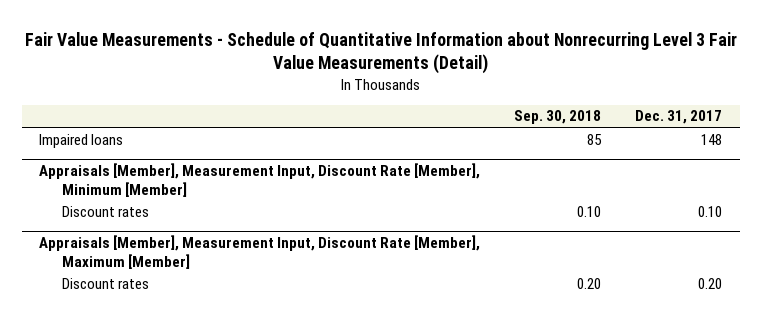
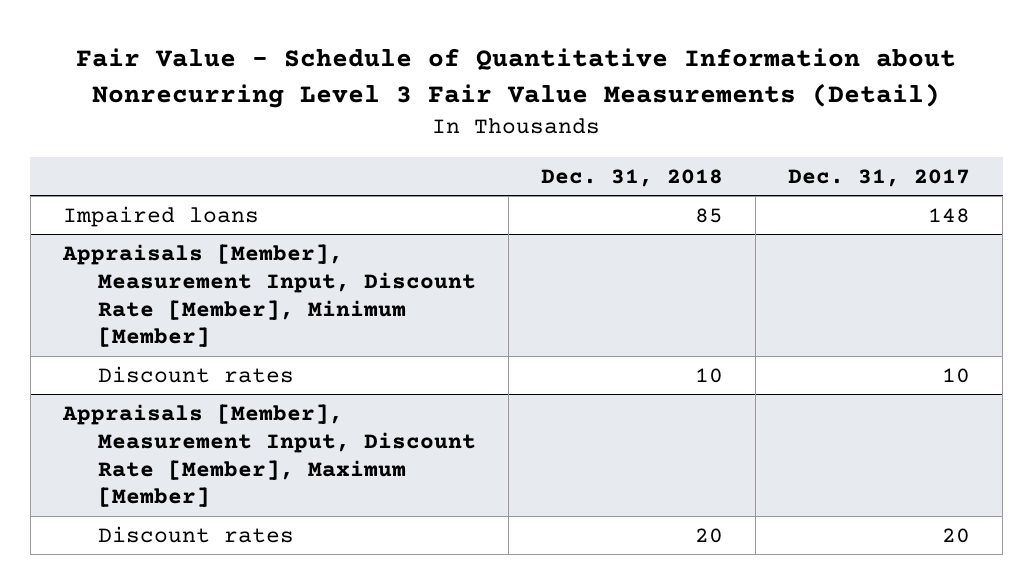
- Fair Value Measurements - Schedule of Quantitative Information about Nonrecurring Level 3 Fair Value Measurements (Detail)
+ Fair Value - Schedule of Quantitative Information about Nonrecurring Level 3 Fair Value Measurements (Detail)
- | Sep. 30, 2018 | Dec. 31, 2017
+ | Dec. 31, 2018 | Dec. 31, 2017
@ Appraisals [Member], Measurement Input, Discount Rate [Member], Minimum [Member]
- Discount rates | 0.10 | 0.10
+ Discount rates | 10 | 10
@ Appraisals [Member], Measurement Input, Discount Rate [Member], Maximum [Member]
- Discount rates | 0.20 | 0.20
+ Discount rates | 20 | 20

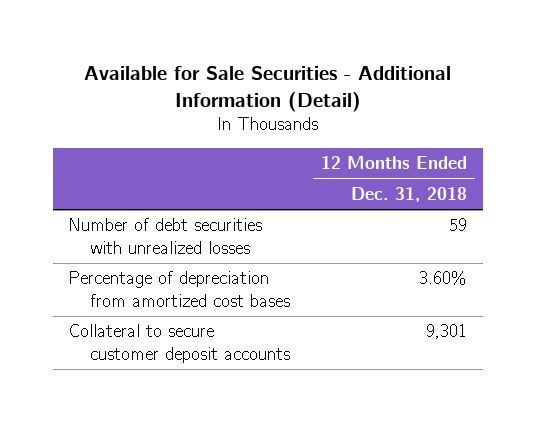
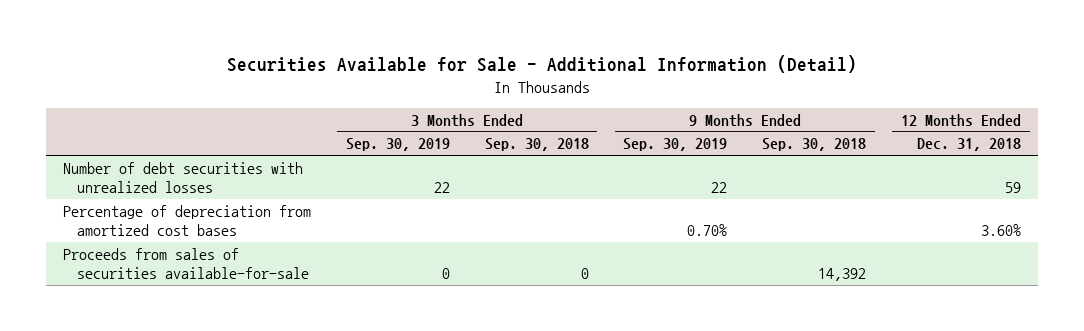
- Available for Sale Securities - Additional Information (Detail)
+ Securities Available for Sale - Additional Information (Detail)
- | 12 Months Ended Dec. 31, 2018
+ | 3 Months Ended Sep. 30, 2019 | 3 Months Ended Sep. 30, 2018 | 9 Months Ended Sep. 30, 2019 | 9 Months Ended Sep. 30, 2018 | 12 Months Ended Dec. 31, 2018
- Collateral to secure customer deposit accounts | 9,301
+ Proceeds from sales of securities available-for-sale | 0 | 0 | | 14,392 |

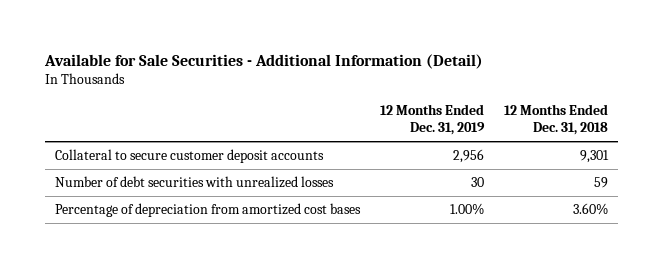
- Securities Available for Sale - Additional Information (Detail)
+ Available for Sale Securities - Additional Information (Detail)
- | 3 Months Ended Sep. 30, 2019 | 3 Months Ended Sep. 30, 2018 | 9 Months Ended Sep. 30, 2019 | 9 Months Ended Sep. 30, 2018 | 12 Months Ended Dec. 31, 2018
+ | 12 Months Ended Dec. 31, 2019 | 12 Months Ended Dec. 31, 2018
+ Collateral to secure customer deposit accounts | 2,956 | 9,301
- Proceeds from sales of securities available-for-sale | 0 | 0 | | 14,392 |

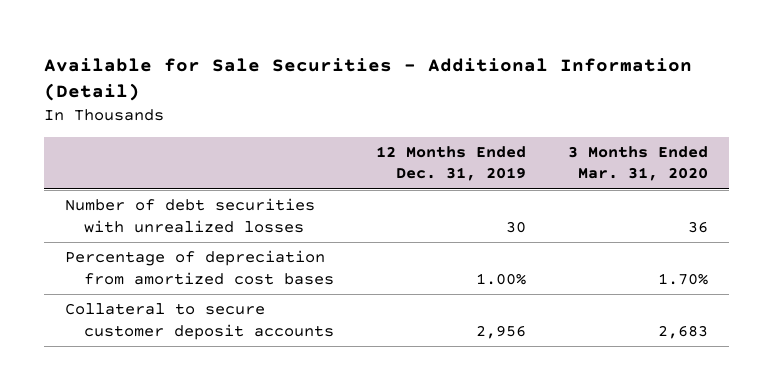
- | 12 Months Ended Dec. 31, 2019 | 12 Months Ended Dec. 31, 2018
+ | 12 Months Ended Dec. 31, 2019 | 3 Months Ended Mar. 31, 2020
moved down: Collateral to secure customer deposit accounts | 2,956 | 2,683

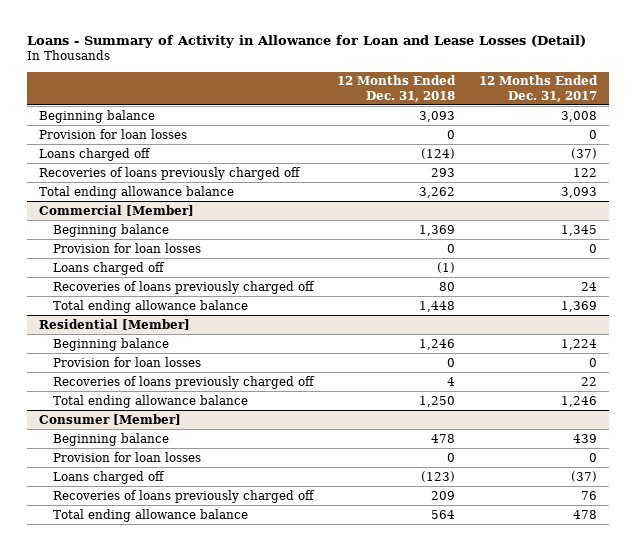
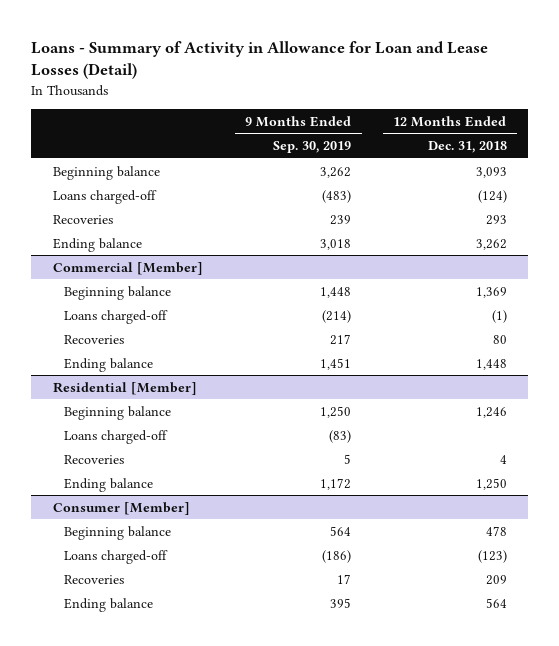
- | 12 Months Ended Dec. 31, 2018 | 12 Months Ended Dec. 31, 2017
+ | 9 Months Ended Sep. 30, 2019 | 12 Months Ended Dec. 31, 2018
- Provision for loan losses | 0 | 0
- Loans charged off | (124) | (37)
- Recoveries of loans previously charged off | 293 | 122
- Total ending allowance balance | 3,262 | 3,093
+ Loans charged-off | (483) | (124)
+ Recoveries | 239 | 293
+ Ending balance | 3,018 | 3,262
@ Commercial [Member]
- Provision for loan losses | 0 | 0
- Loans charged off | (1) |
- Recoveries of loans previously charged off | 80 | 24
- Total ending allowance balance | 1,448 | 1,369
+ Loans charged-off | (214) | (1)
+ Recoveries | 217 | 80
+ Ending balance | 1,451 | 1,448
@ Residential [Member]
- Provision for loan losses | 0 | 0
- Recoveries of loans previously charged off | 4 | 22
- Total ending allowance balance | 1,250 | 1,246
+ Loans charged-off | (83) |
+ Recoveries | 5 | 4
+ Ending balance | 1,172 | 1,250
@ Consumer [Member]
- Provision for loan losses | 0 | 0
- Loans charged off | (123) | (37)
- Recoveries of loans previously charged off | 209 | 76
- Total ending allowance balance | 564 | 478
+ Loans charged-off | (186) | (123)
+ Recoveries | 17 | 209
+ Ending balance | 395 | 564

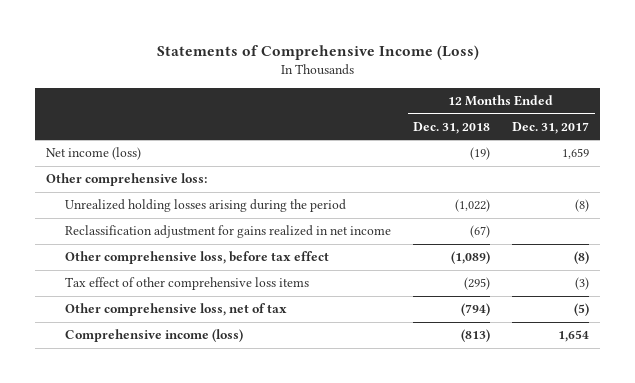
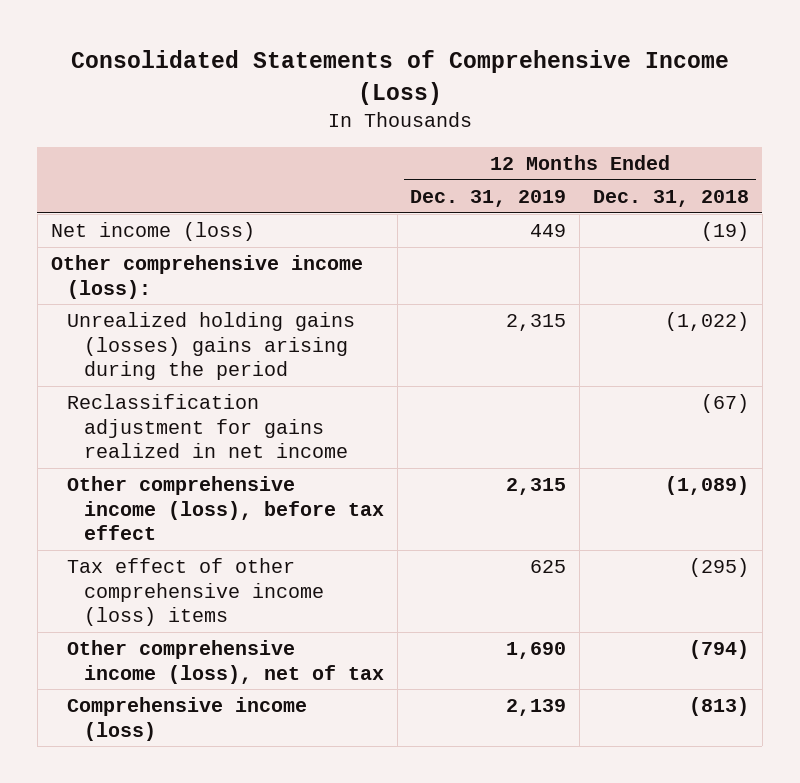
- Statements of Comprehensive Income (Loss)
+ Consolidated Statements of Comprehensive Income (Loss)
- | 12 Months Ended Dec. 31, 2018 | 12 Months Ended Dec. 31, 2017
+ | 12 Months Ended Dec. 31, 2019 | 12 Months Ended Dec. 31, 2018
- Other comprehensive loss:
- Unrealized holding losses arising during the period | (1,022) | (8)
+ Other comprehensive income (loss):
+ Unrealized holding gains (losses) gains arising during the period | 2,315 | (1,022)
- Other comprehensive loss, before tax effect | (1,089) | (8)
- Tax effect of other comprehensive loss items | (295) | (3)
- Other comprehensive loss, net of tax | (794) | (5)
+ Other comprehensive income (loss), before tax effect | 2,315 | (1,089)
+ Tax effect of other comprehensive income (loss) items | 625 | (295)
+ Other comprehensive income (loss), net of tax | 1,690 | (794)

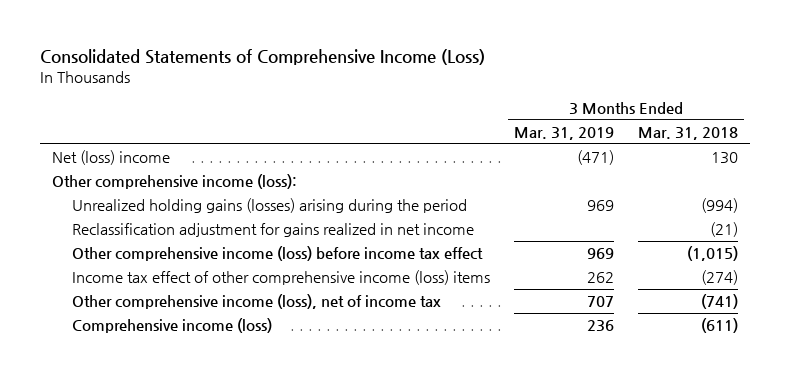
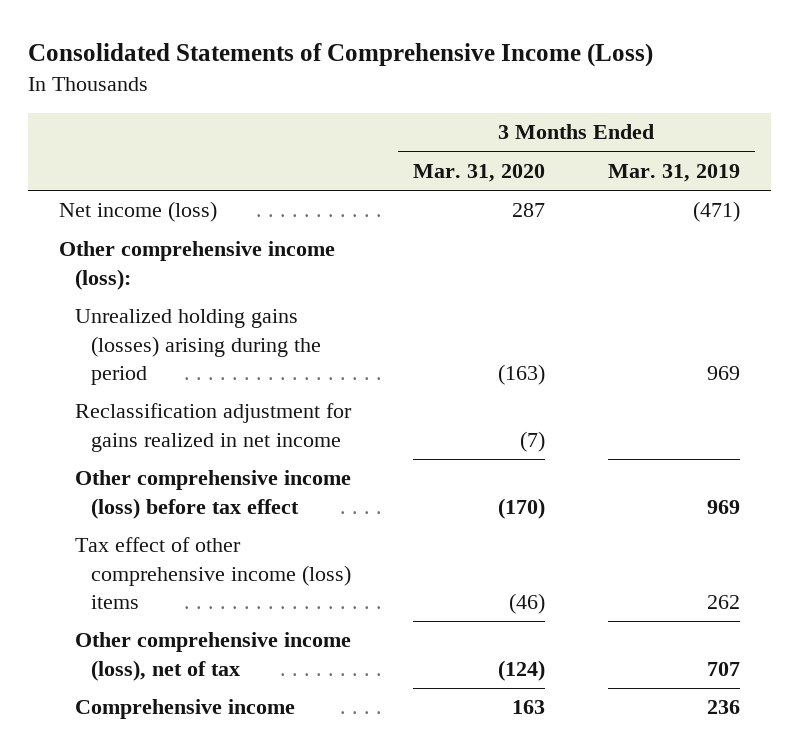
- | 3 Months Ended Mar. 31, 2019 | 3 Months Ended Mar. 31, 2018
+ | 3 Months Ended Mar. 31, 2020 | 3 Months Ended Mar. 31, 2019
- Net (loss) income | (471) | 130
+ Net income (loss) | 287 | (471)
- Other comprehensive income (loss) before income tax effect | 969 | (1,015)
- Income tax effect of other comprehensive income (loss) items | 262 | (274)
- Other comprehensive income (loss), net of income tax | 707 | (741)
- Comprehensive income (loss) | 236 | (611)
+ Other comprehensive income (loss) before tax effect | (170) | 969
+ Tax effect of other comprehensive income (loss) items | (46) | 262
+ Other comprehensive income (loss), net of tax | (124) | 707
+ Comprehensive income | 163 | 236

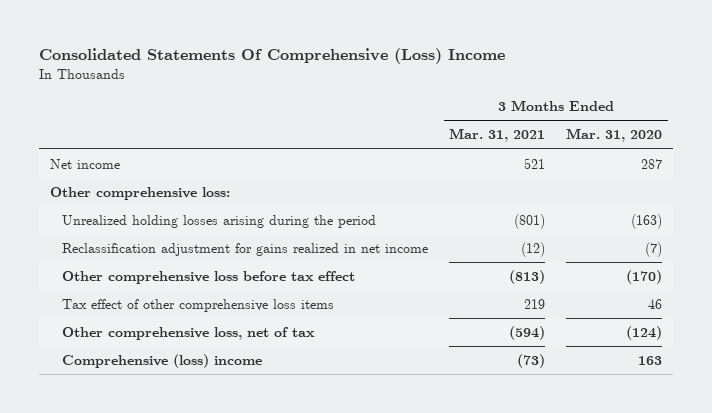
- Consolidated Statements of Comprehensive Income (Loss)
+ Consolidated Statements Of Comprehensive (Loss) Income
- | 3 Months Ended Mar. 31, 2020 | 3 Months Ended Mar. 31, 2019
+ | 3 Months Ended Mar. 31, 2021 | 3 Months Ended Mar. 31, 2020
- Net income (loss) | 287 | (471)
- Other comprehensive income (loss):
- Unrealized holding gains (losses) arising during the period | (163) | 969
+ Net income | 521 | 287
+ Other comprehensive loss:
+ Unrealized holding losses arising during the period | (801) | (163)
- Other comprehensive income (loss) before tax effect | (170) | 969
- Tax effect of other comprehensive income (loss) items | (46) | 262
- Other comprehensive income (loss), net of tax | (124) | 707
- Comprehensive income | 163 | 236
+ Other comprehensive loss before tax effect | (813) | (170)
+ Tax effect of other comprehensive loss items | 219 | 46
+ Other comprehensive loss, net of tax | (594) | (124)
+ Comprehensive (loss) income | (73) | 163

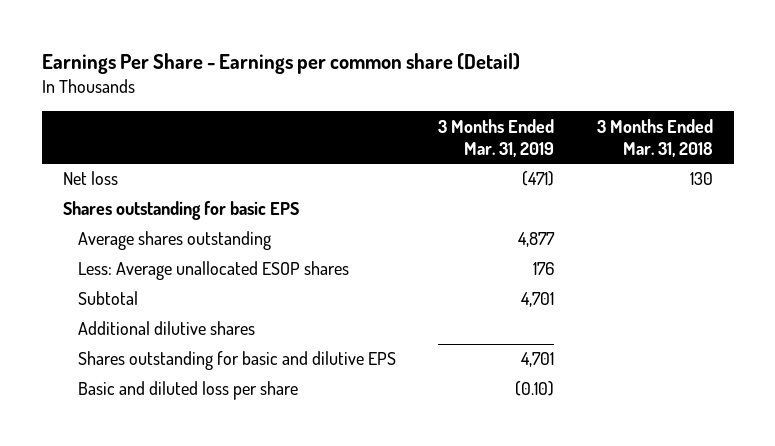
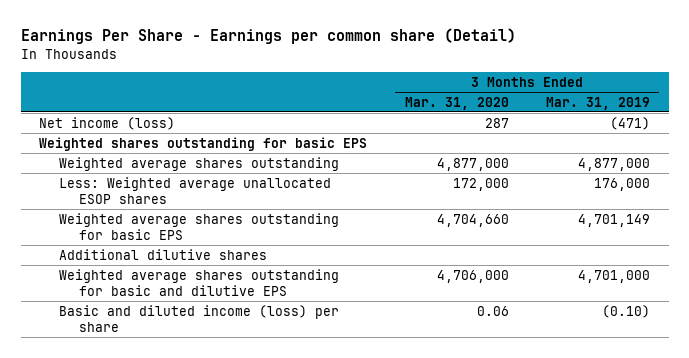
- | 3 Months Ended Mar. 31, 2019 | 3 Months Ended Mar. 31, 2018
+ | 3 Months Ended Mar. 31, 2020 | 3 Months Ended Mar. 31, 2019
- Net loss | (471) | 130
- Shares outstanding for basic EPS
- Average shares outstanding | 4,877 |
- Less: Average unallocated ESOP shares | 176 |
- Subtotal | 4,701 |
+ Net income (loss) | 287 | (471)
+ Weighted shares outstanding for basic EPS
+ Weighted average shares outstanding | 4,877,000 | 4,877,000
+ Less: Weighted average unallocated ESOP shares | 172,000 | 176,000
+ Weighted average shares outstanding for basic EPS | 4,704,660 | 4,701,149
- Shares outstanding for basic and dilutive EPS | 4,701 |
- Basic and diluted loss per share | (0.10) |
+ Weighted average shares outstanding for basic and dilutive EPS | 4,706,000 | 4,701,000
+ Basic and diluted income (loss) per share | 0.06 | (0.10)

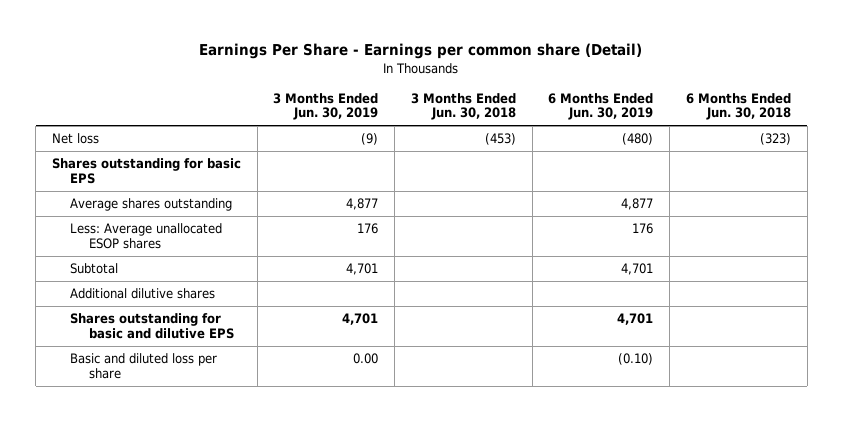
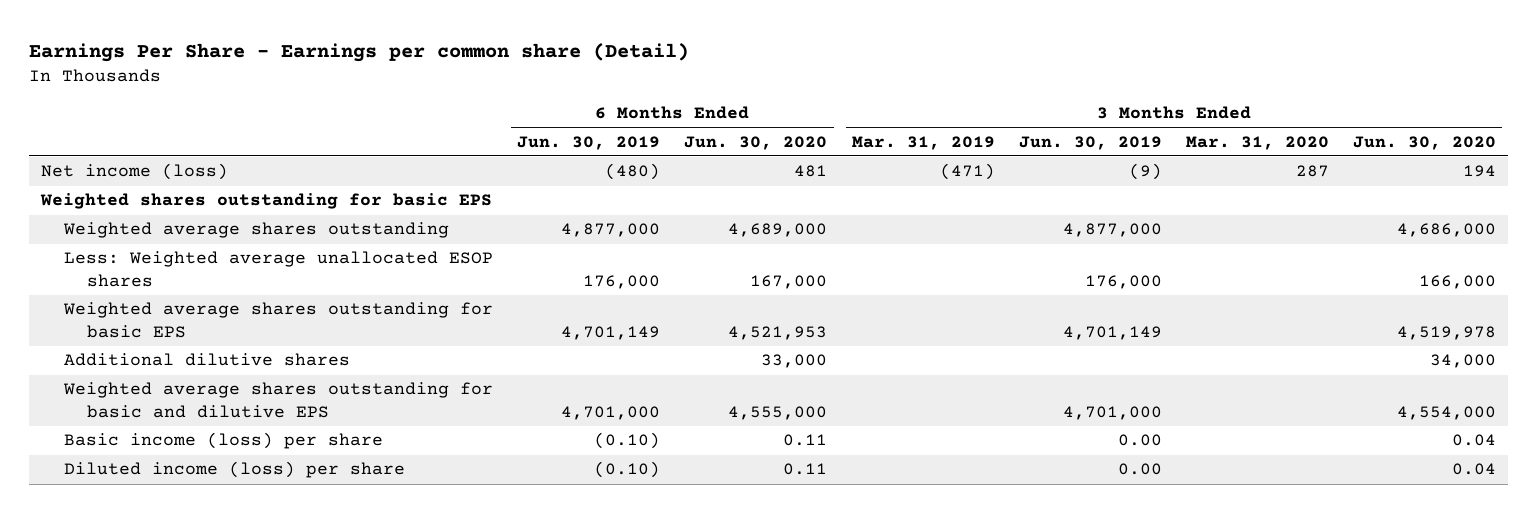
- | 3 Months Ended Jun. 30, 2019 | 3 Months Ended Jun. 30, 2018 | 6 Months Ended Jun. 30, 2019 | 6 Months Ended Jun. 30, 2018
+ | 6 Months Ended Jun. 30, 2019 | 6 Months Ended Jun. 30, 2020 | 3 Months Ended Mar. 31, 2019 | 3 Months Ended Jun. 30, 2019 | 3 Months Ended Mar. 31, 2020 | 3 Months Ended Jun. 30, 2020
- Net loss | (9) | (453) | (480) | (323)
- Shares outstanding for basic EPS
- Average shares outstanding | 4,877 | | 4,877 |
- Less: Average unallocated ESOP shares | 176 | | 176 |
- Subtotal | 4,701 | | 4,701 |
+ Net income (loss) | (480) | 481 | (471) | (9) | 287 | 194
+ Weighted shares outstanding for basic EPS
+ Weighted average shares outstanding | 4,877,000 | 4,689,000 | | 4,877,000 | | 4,686,000
+ Less: Weighted average unallocated ESOP shares | 176,000 | 167,000 | | 176,000 | | 166,000
+ Weighted average shares outstanding for basic EPS | 4,701,149 | 4,521,953 | | 4,701,149 | | 4,519,978
- Shares outstanding for basic and dilutive EPS | 4,701 | | 4,701 |
- Basic and diluted loss per share | 0.00 | | (0.10) |
+ Weighted average shares outstanding for basic and dilutive EPS | 4,701,000 | 4,555,000 | | 4,701,000 | | 4,554,000
+ Basic income (loss) per share | (0.10) | 0.11 | | 0.00 | | 0.04
+ Diluted income (loss) per share | (0.10) | 0.11 | | 0.00 | | 0.04

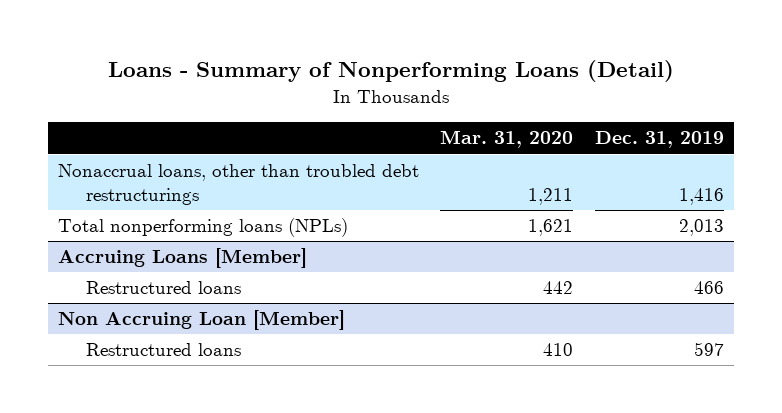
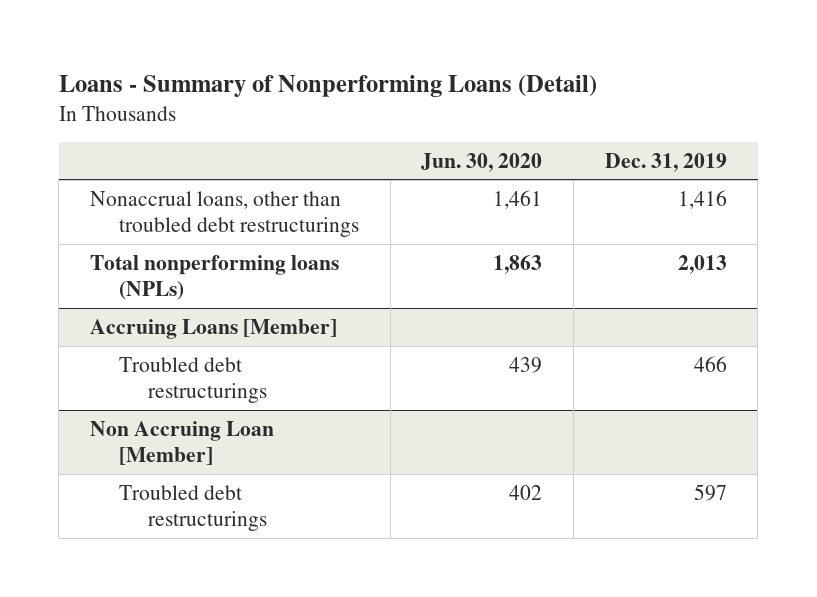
- | Mar. 31, 2020 | Dec. 31, 2019
+ | Jun. 30, 2020 | Dec. 31, 2019
@ Accruing Loans [Member]
- Restructured loans | 442 | 466
+ Troubled debt restructurings | 439 | 466
@ Non Accruing Loan [Member]
- Restructured loans | 410 | 597
+ Troubled debt restructurings | 402 | 597

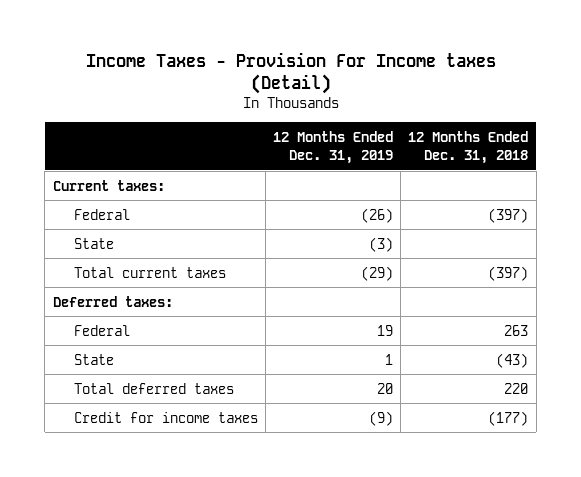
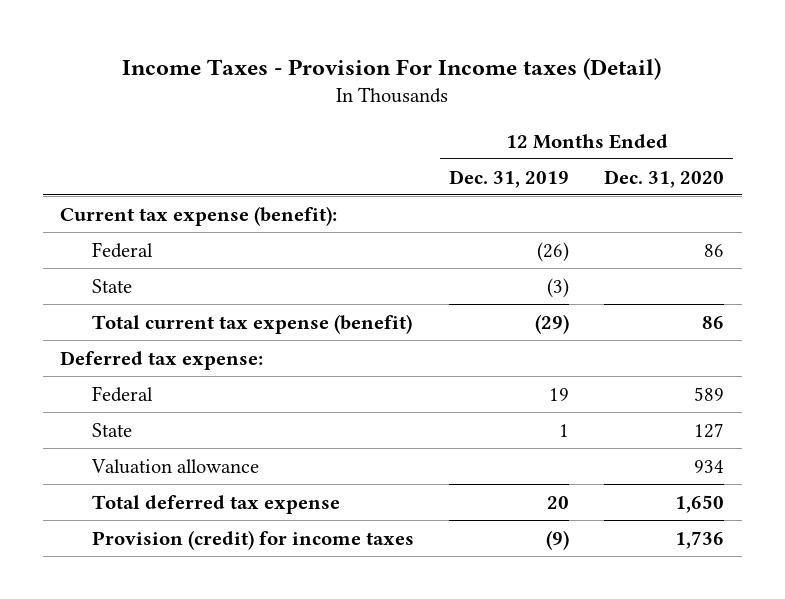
- | 12 Months Ended Dec. 31, 2019 | 12 Months Ended Dec. 31, 2018
+ | 12 Months Ended Dec. 31, 2019 | 12 Months Ended Dec. 31, 2020
- Current taxes:
+ Current tax expense (benefit):
- Total current taxes | (29) | (397)
- Deferred taxes:
+ Total current tax expense (benefit) | (29) | 86
+ Deferred tax expense:
- Total deferred taxes | 20 | 220
- Credit for income taxes | (9) | (177)
+ Valuation allowance | | 934
+ Total deferred tax expense | 20 | 1,650
+ Provision (credit) for income taxes | (9) | 1,736

